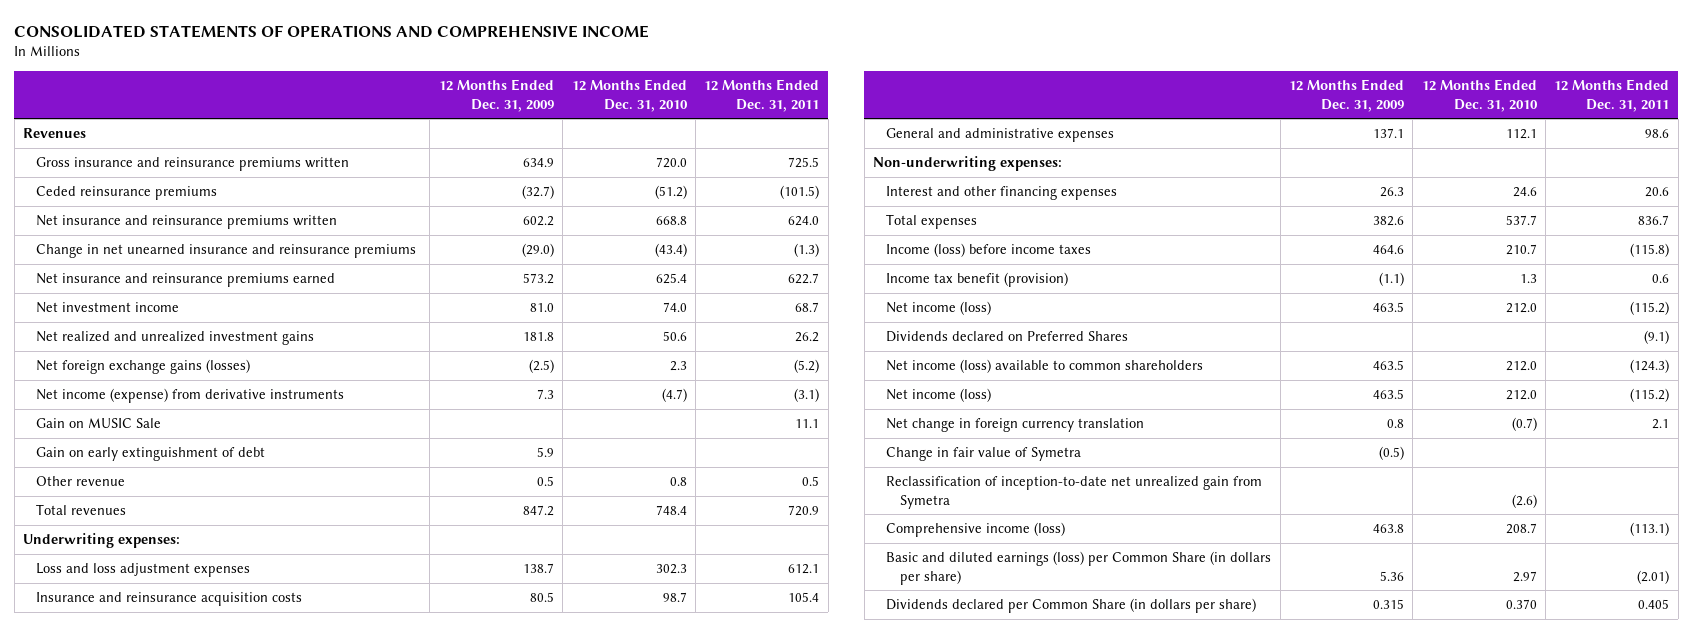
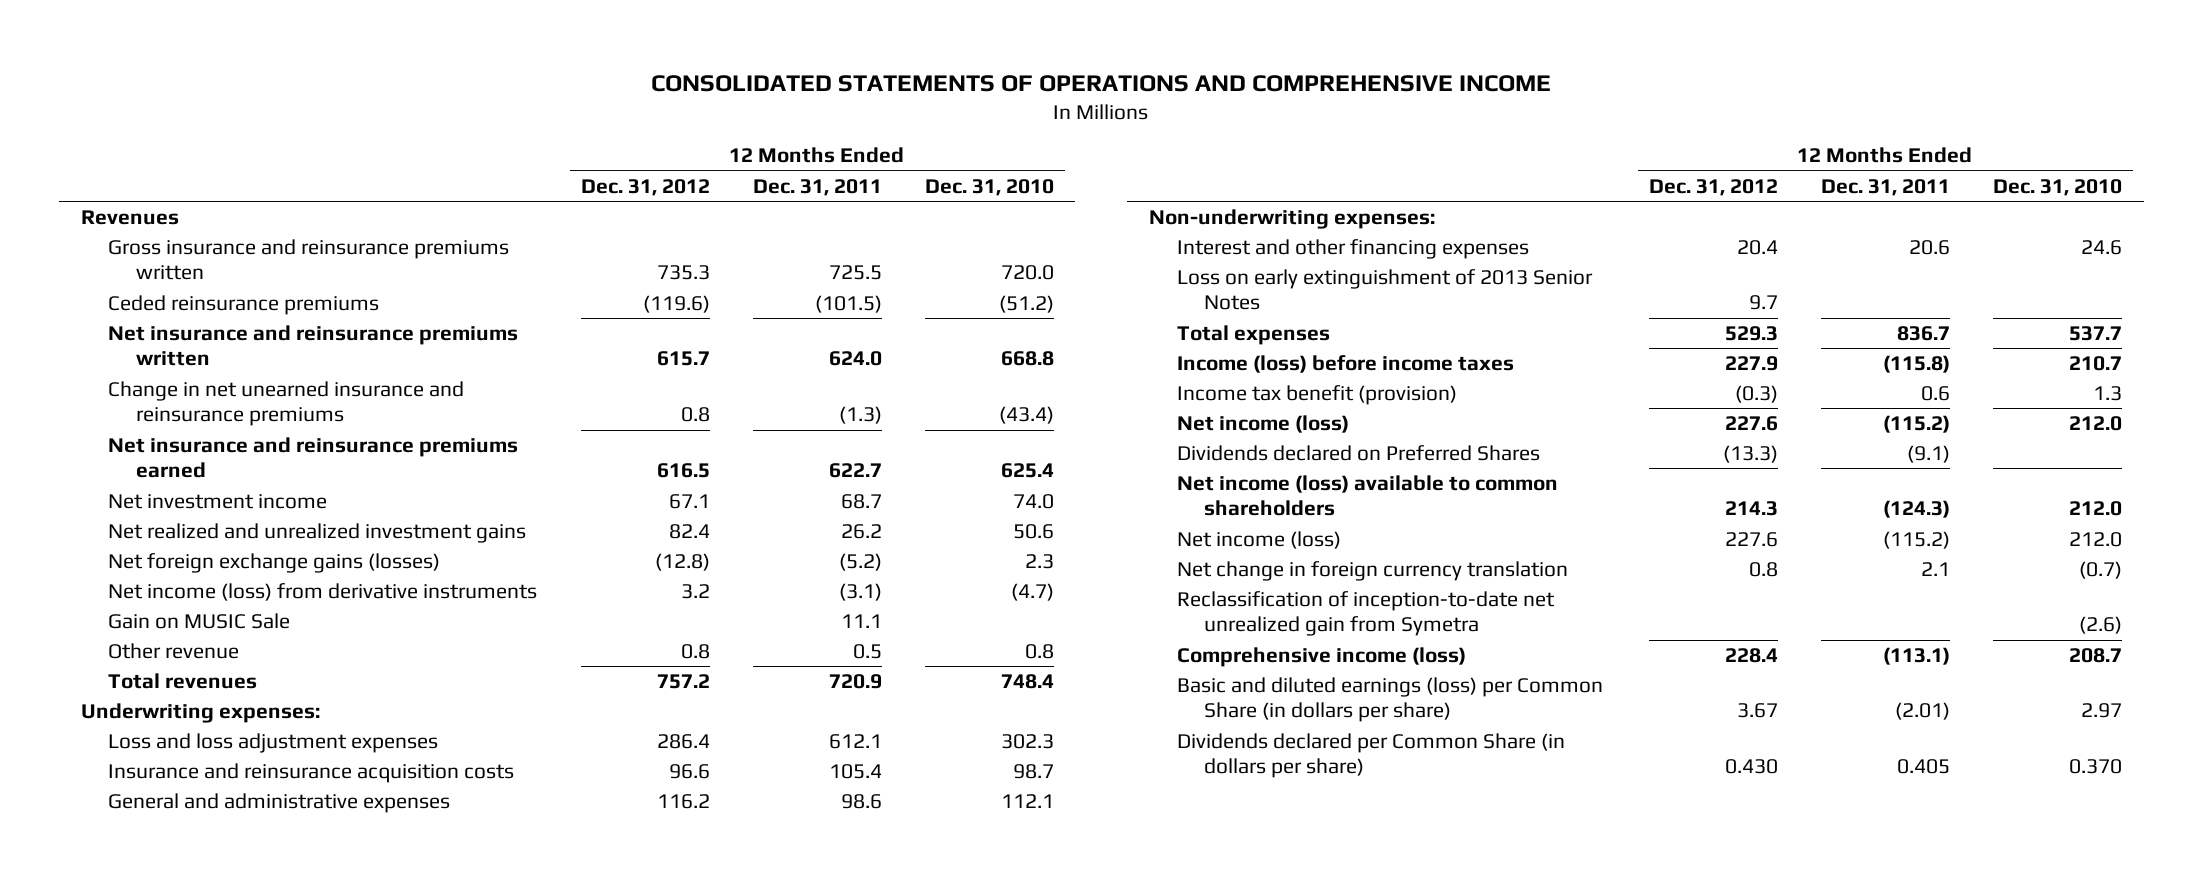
- | 12 Months Ended Dec. 31, 2009 | 12 Months Ended Dec. 31, 2010 | 12 Months Ended Dec. 31, 2011
+ | 12 Months Ended Dec. 31, 2012 | 12 Months Ended Dec. 31, 2011 | 12 Months Ended Dec. 31, 2010
- Net income (expense) from derivative instruments | 7.3 | (4.7) | (3.1)
+ Net income (loss) from derivative instruments | 3.2 | (3.1) | (4.7)
- Gain on early extinguishment of debt | 5.9 | |
+ Loss on early extinguishment of 2013 Senior Notes | 9.7 | |
- Change in fair value of Symetra | (0.5) | |

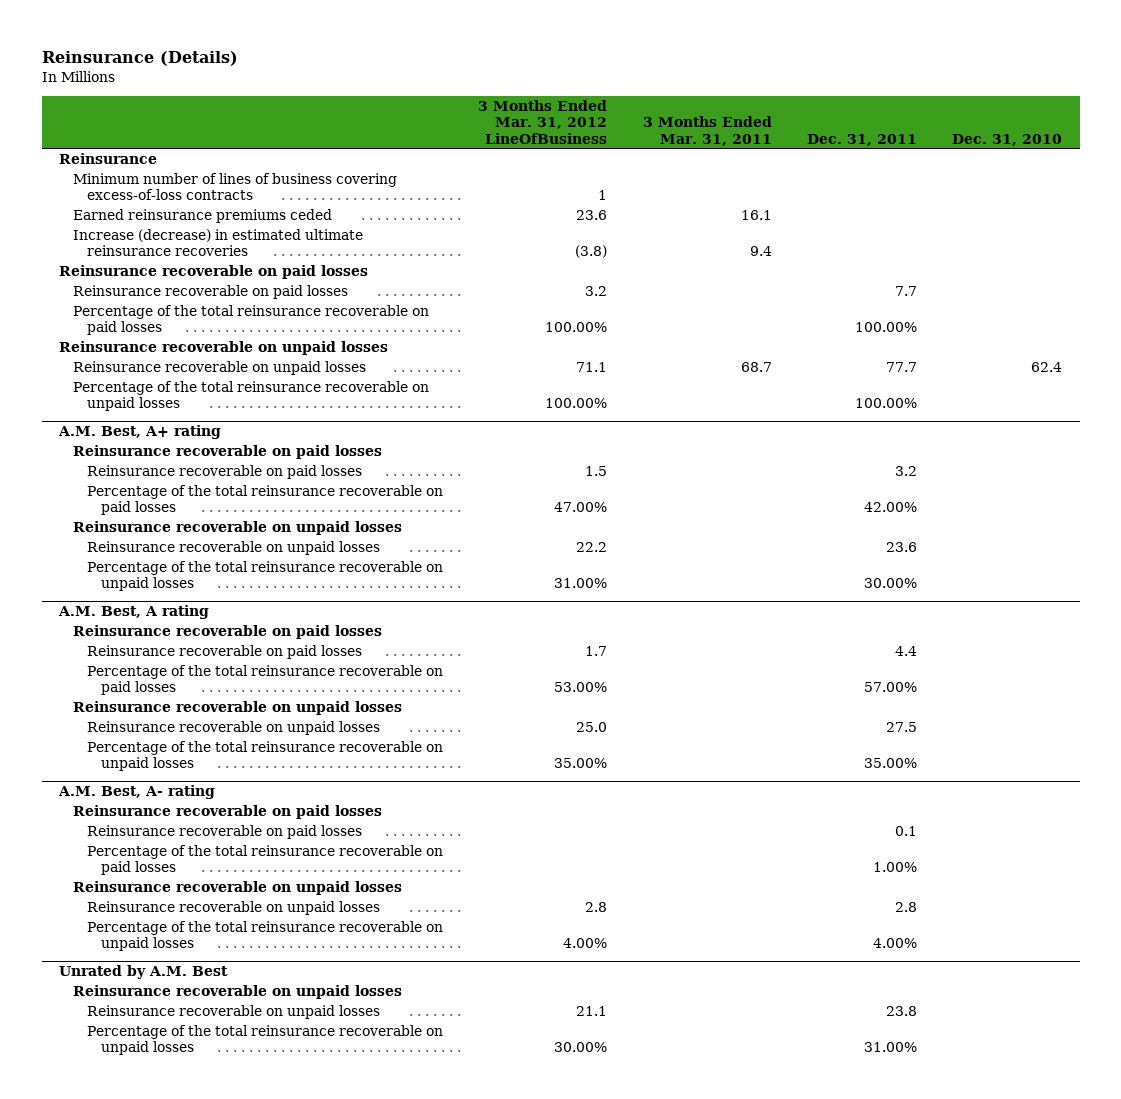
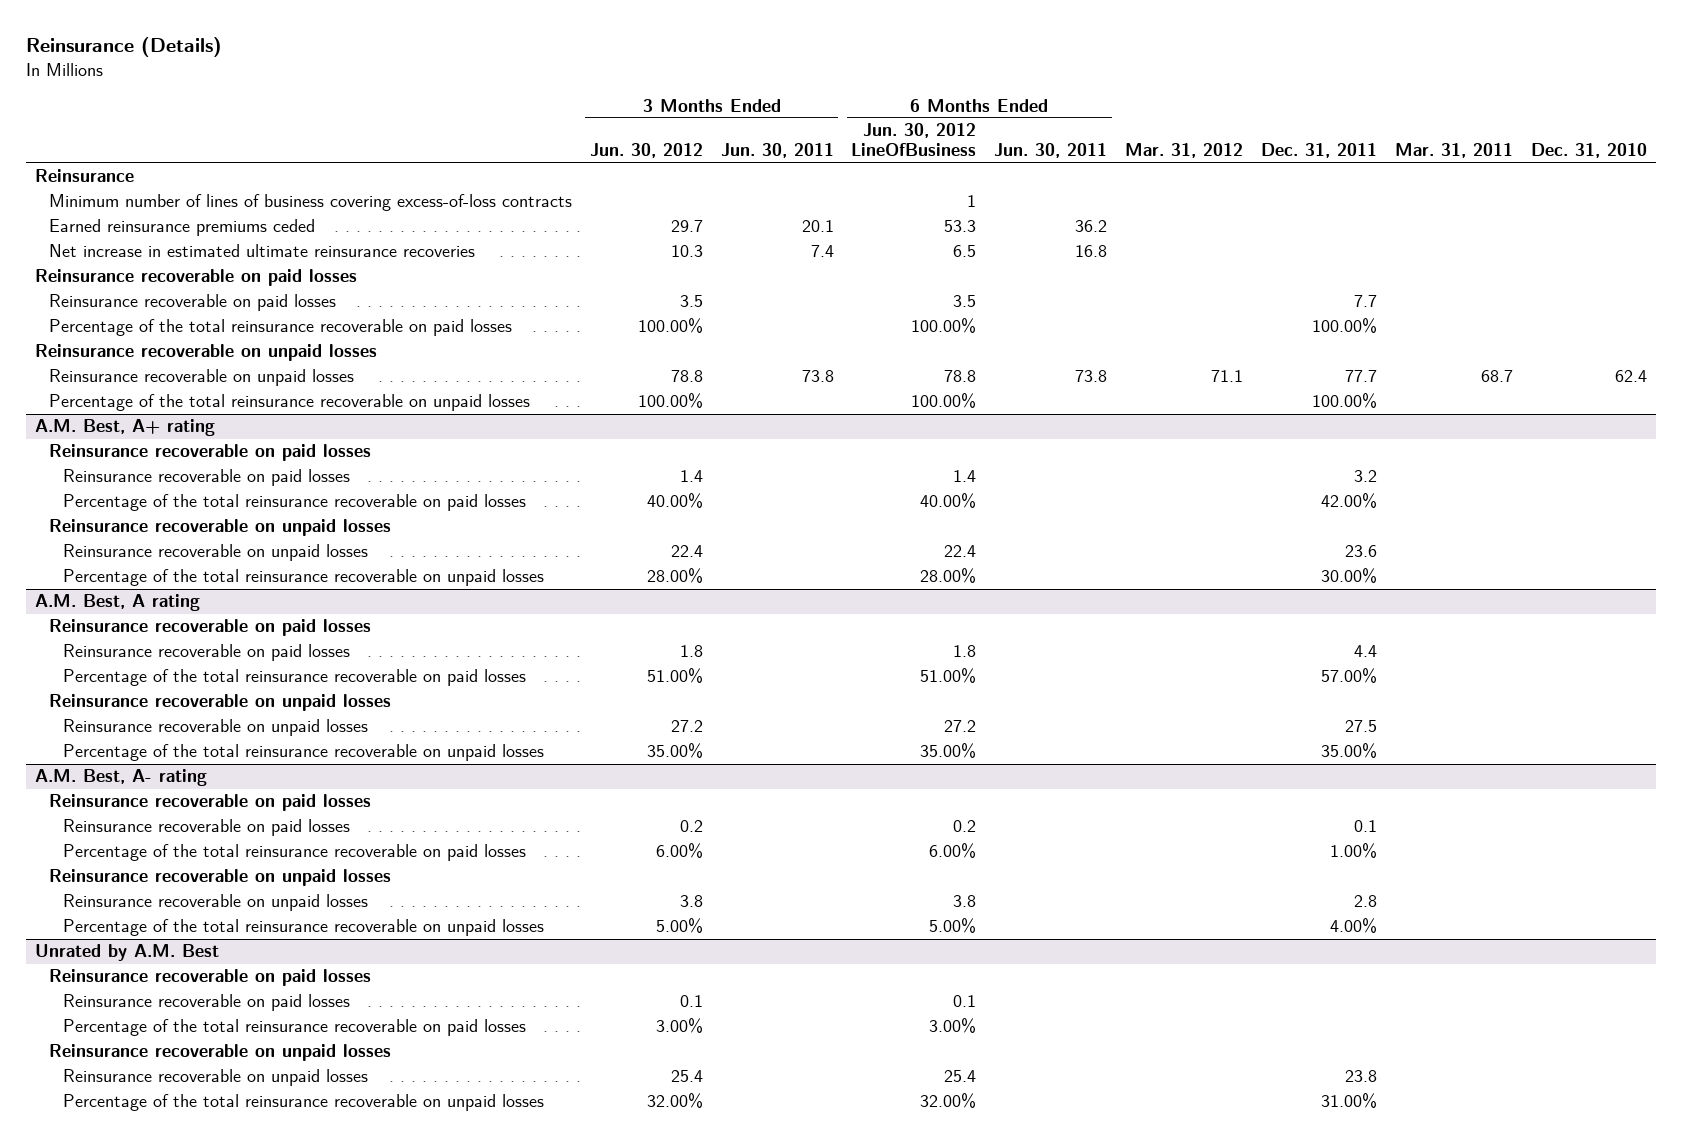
- | 3 Months Ended Mar. 31, 2012 LineOfBusiness | 3 Months Ended Mar. 31, 2011 | Dec. 31, 2011 | Dec. 31, 2010
+ | 3 Months Ended Jun. 30, 2012 | 3 Months Ended Jun. 30, 2011 | 6 Months Ended Jun. 30, 2012 LineOfBusiness | 6 Months Ended Jun. 30, 2011 | Mar. 31, 2012 | Dec. 31, 2011 | Mar. 31, 2011 | Dec. 31, 2010
- Increase (decrease) in estimated ultimate reinsurance recoveries | (3.8) | 9.4 | |
+ Net increase in estimated ultimate reinsurance recoveries | 10.3 | 7.4 | 6.5 | 16.8 | | | |
@ Unrated by A.M. Best
+ Reinsurance recoverable on paid losses
+ Reinsurance recoverable on paid losses | 0.1 | | 0.1 | | | | |
+ Percentage of the total reinsurance recoverable on paid losses | 3.00% | | 3.00% | | | | |

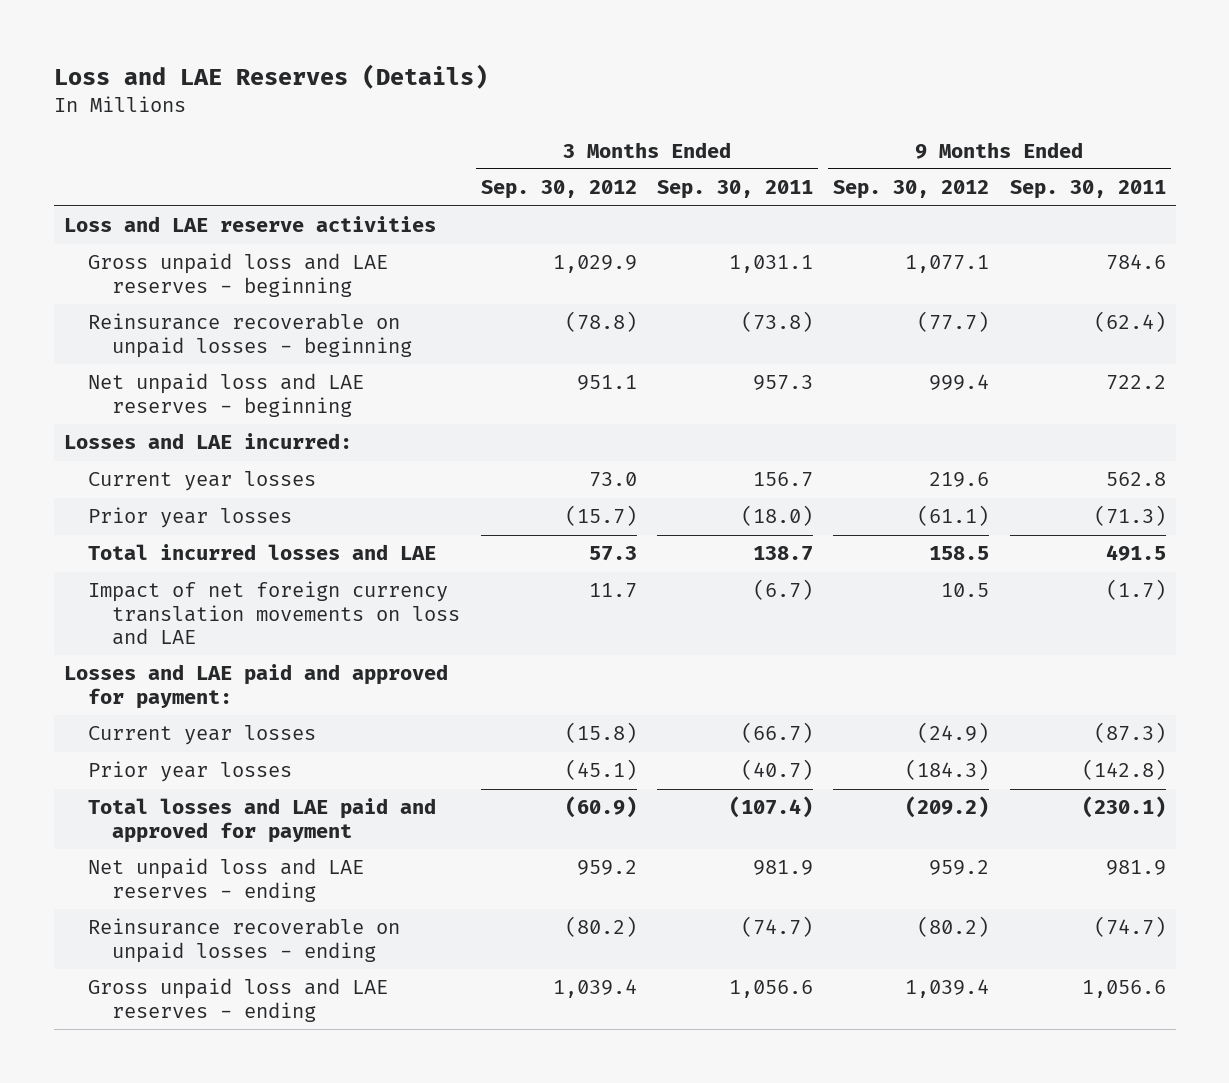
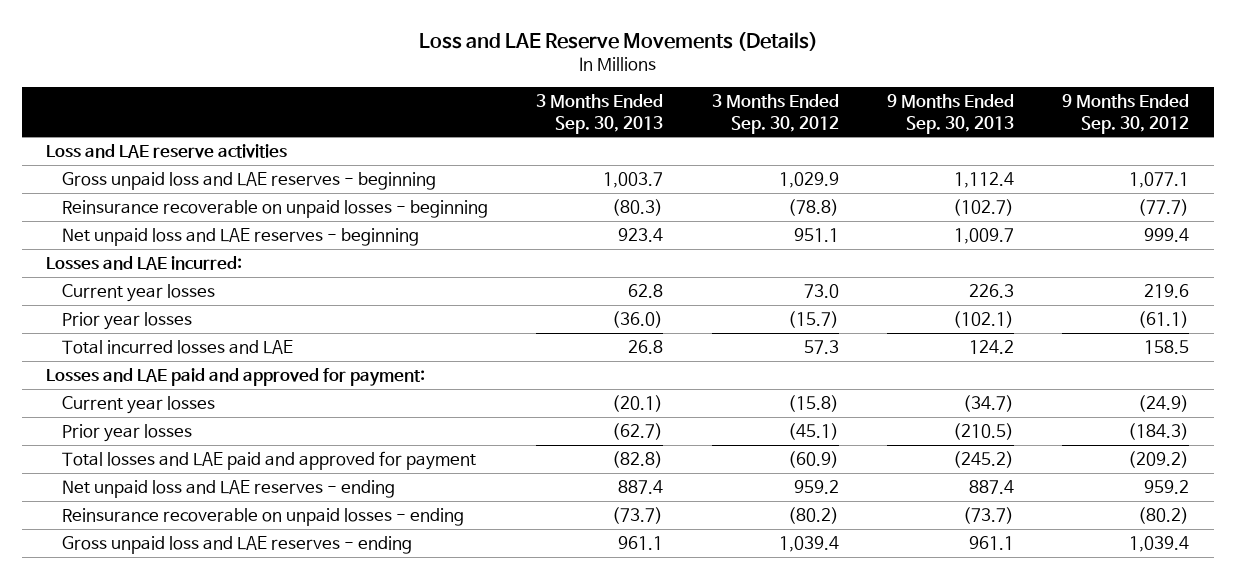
- Loss and LAE Reserves (Details)
+ Loss and LAE Reserve Movements (Details)
- | 3 Months Ended Sep. 30, 2012 | 3 Months Ended Sep. 30, 2011 | 9 Months Ended Sep. 30, 2012 | 9 Months Ended Sep. 30, 2011
+ | 3 Months Ended Sep. 30, 2013 | 3 Months Ended Sep. 30, 2012 | 9 Months Ended Sep. 30, 2013 | 9 Months Ended Sep. 30, 2012
- Impact of net foreign currency translation movements on loss and LAE | 11.7 | (6.7) | 10.5 | (1.7)

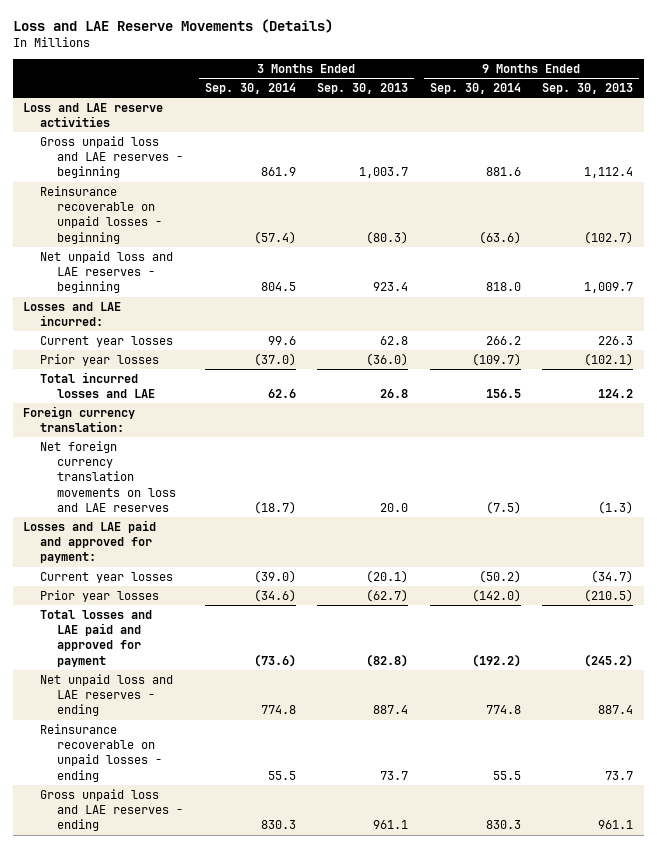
- | 3 Months Ended Sep. 30, 2013 | 3 Months Ended Sep. 30, 2012 | 9 Months Ended Sep. 30, 2013 | 9 Months Ended Sep. 30, 2012
+ | 3 Months Ended Sep. 30, 2014 | 3 Months Ended Sep. 30, 2013 | 9 Months Ended Sep. 30, 2014 | 9 Months Ended Sep. 30, 2013
+ Foreign currency translation:
+ Net foreign currency translation movements on loss and LAE reserves | (18.7) | 20.0 | (7.5) | (1.3)
- Reinsurance recoverable on unpaid losses - ending | (73.7) | (80.2) | (73.7) | (80.2)
+ Reinsurance recoverable on unpaid losses - ending | 55.5 | 73.7 | 55.5 | 73.7

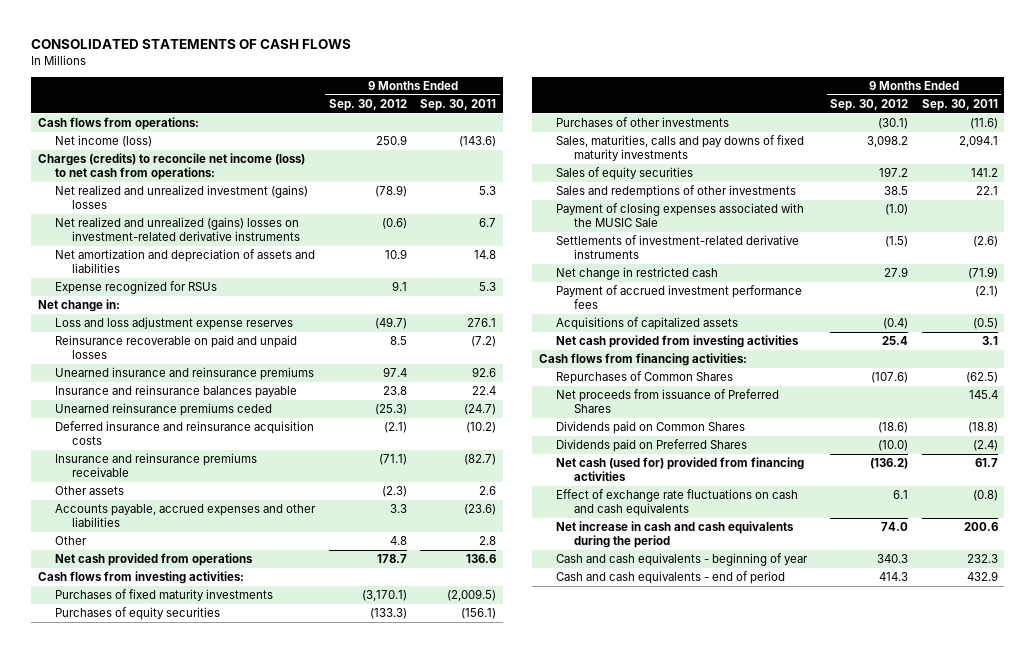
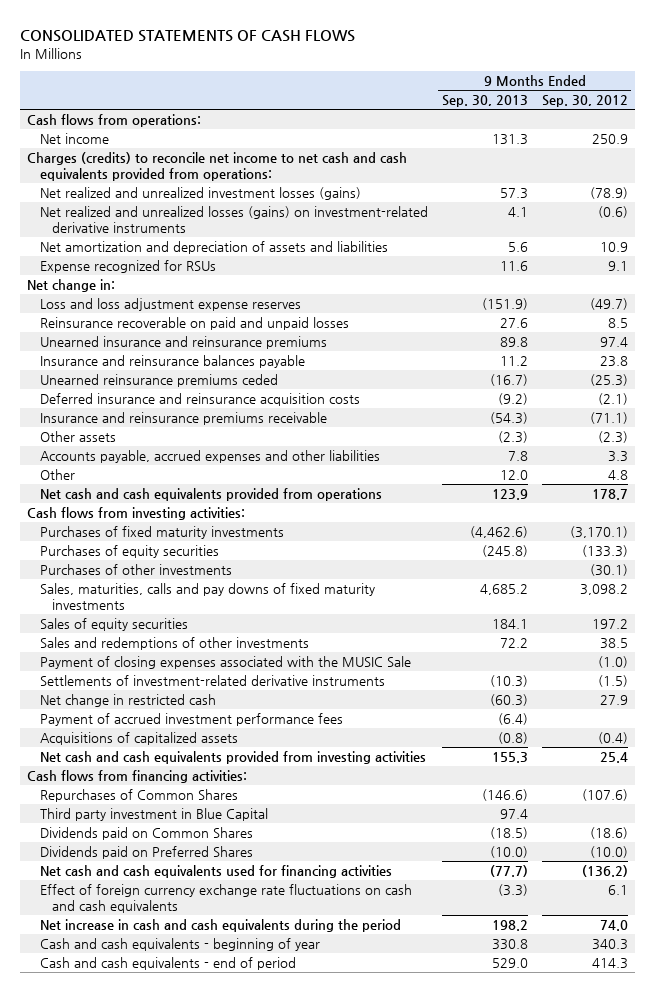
- | 9 Months Ended Sep. 30, 2012 | 9 Months Ended Sep. 30, 2011
+ | 9 Months Ended Sep. 30, 2013 | 9 Months Ended Sep. 30, 2012
- Net income (loss) | 250.9 | (143.6)
- Charges (credits) to reconcile net income (loss) to net cash from operations:
- Net realized and unrealized investment (gains) losses | (78.9) | 5.3
- Net realized and unrealized (gains) losses on investment-related derivative instruments | (0.6) | 6.7
+ Net income | 131.3 | 250.9
+ Charges (credits) to reconcile net income to net cash and cash equivalents provided from operations:
+ Net realized and unrealized investment losses (gains) | 57.3 | (78.9)
+ Net realized and unrealized losses (gains) on investment-related derivative instruments | 4.1 | (0.6)
- Net cash provided from operations | 178.7 | 136.6
+ Net cash and cash equivalents provided from operations | 123.9 | 178.7
- Net cash provided from investing activities | 25.4 | 3.1
+ Net cash and cash equivalents provided from investing activities | 155.3 | 25.4
- Net proceeds from issuance of Preferred Shares | | 145.4
+ Third party investment in Blue Capital | 97.4 |
- Net cash (used for) provided from financing activities | (136.2) | 61.7
- Effect of exchange rate fluctuations on cash and cash equivalents | 6.1 | (0.8)
+ Net cash and cash equivalents used for financing activities | (77.7) | (136.2)
+ Effect of foreign currency exchange rate fluctuations on cash and cash equivalents | (3.3) | 6.1

